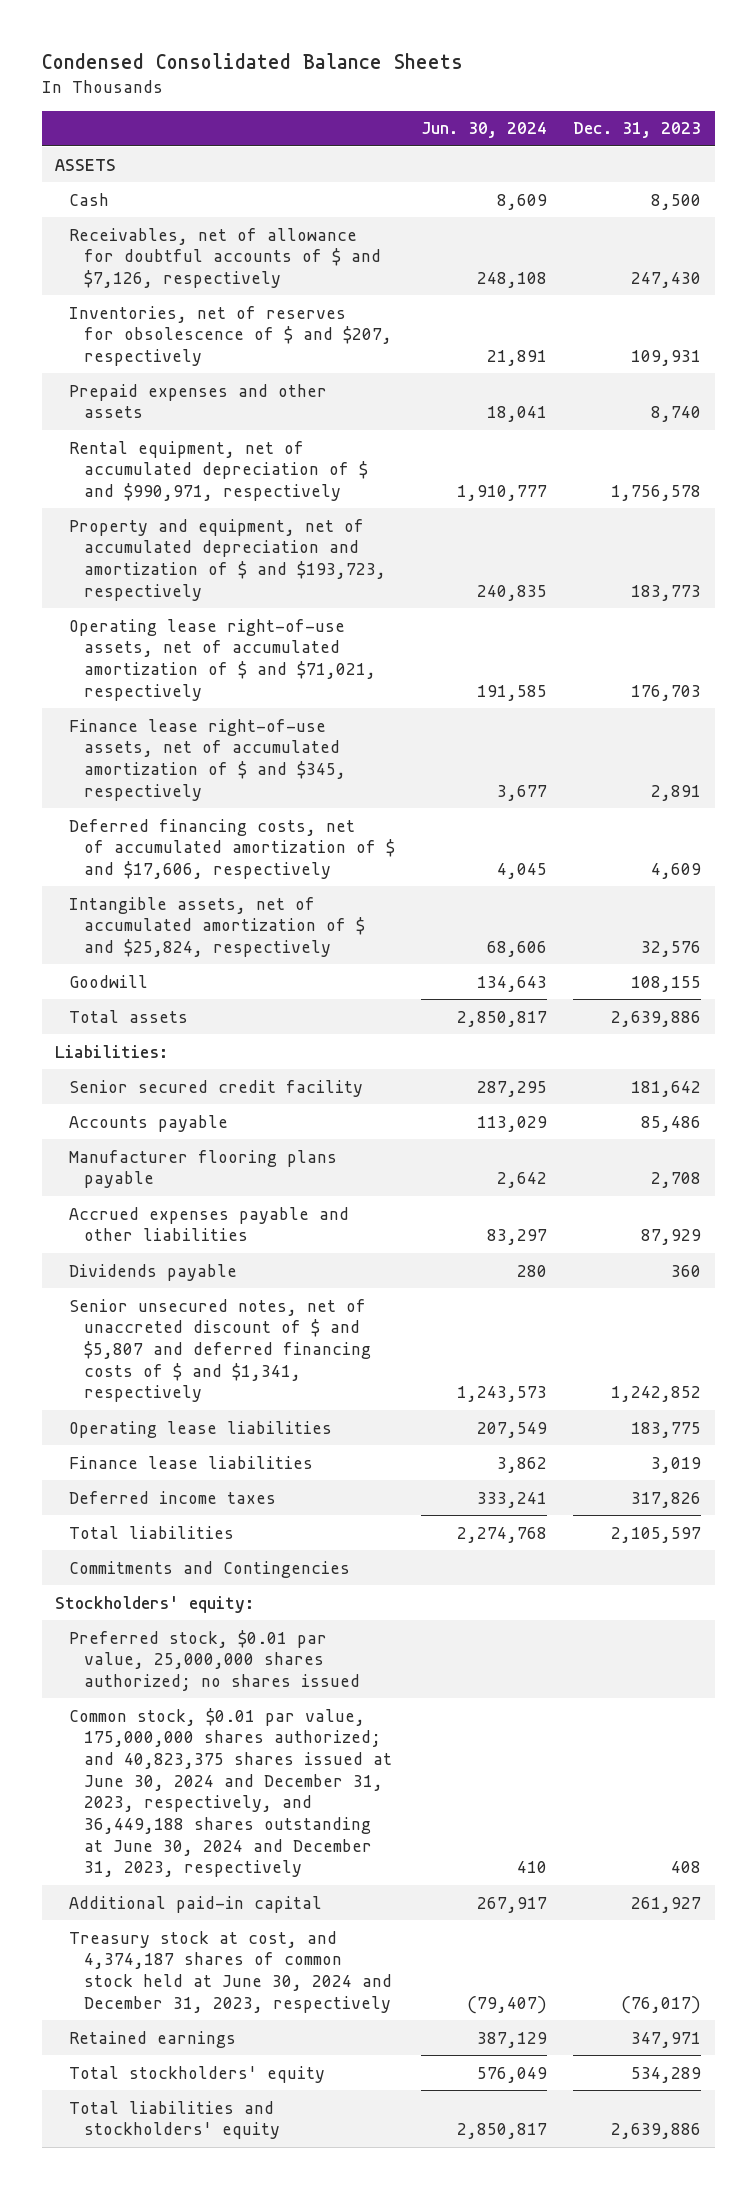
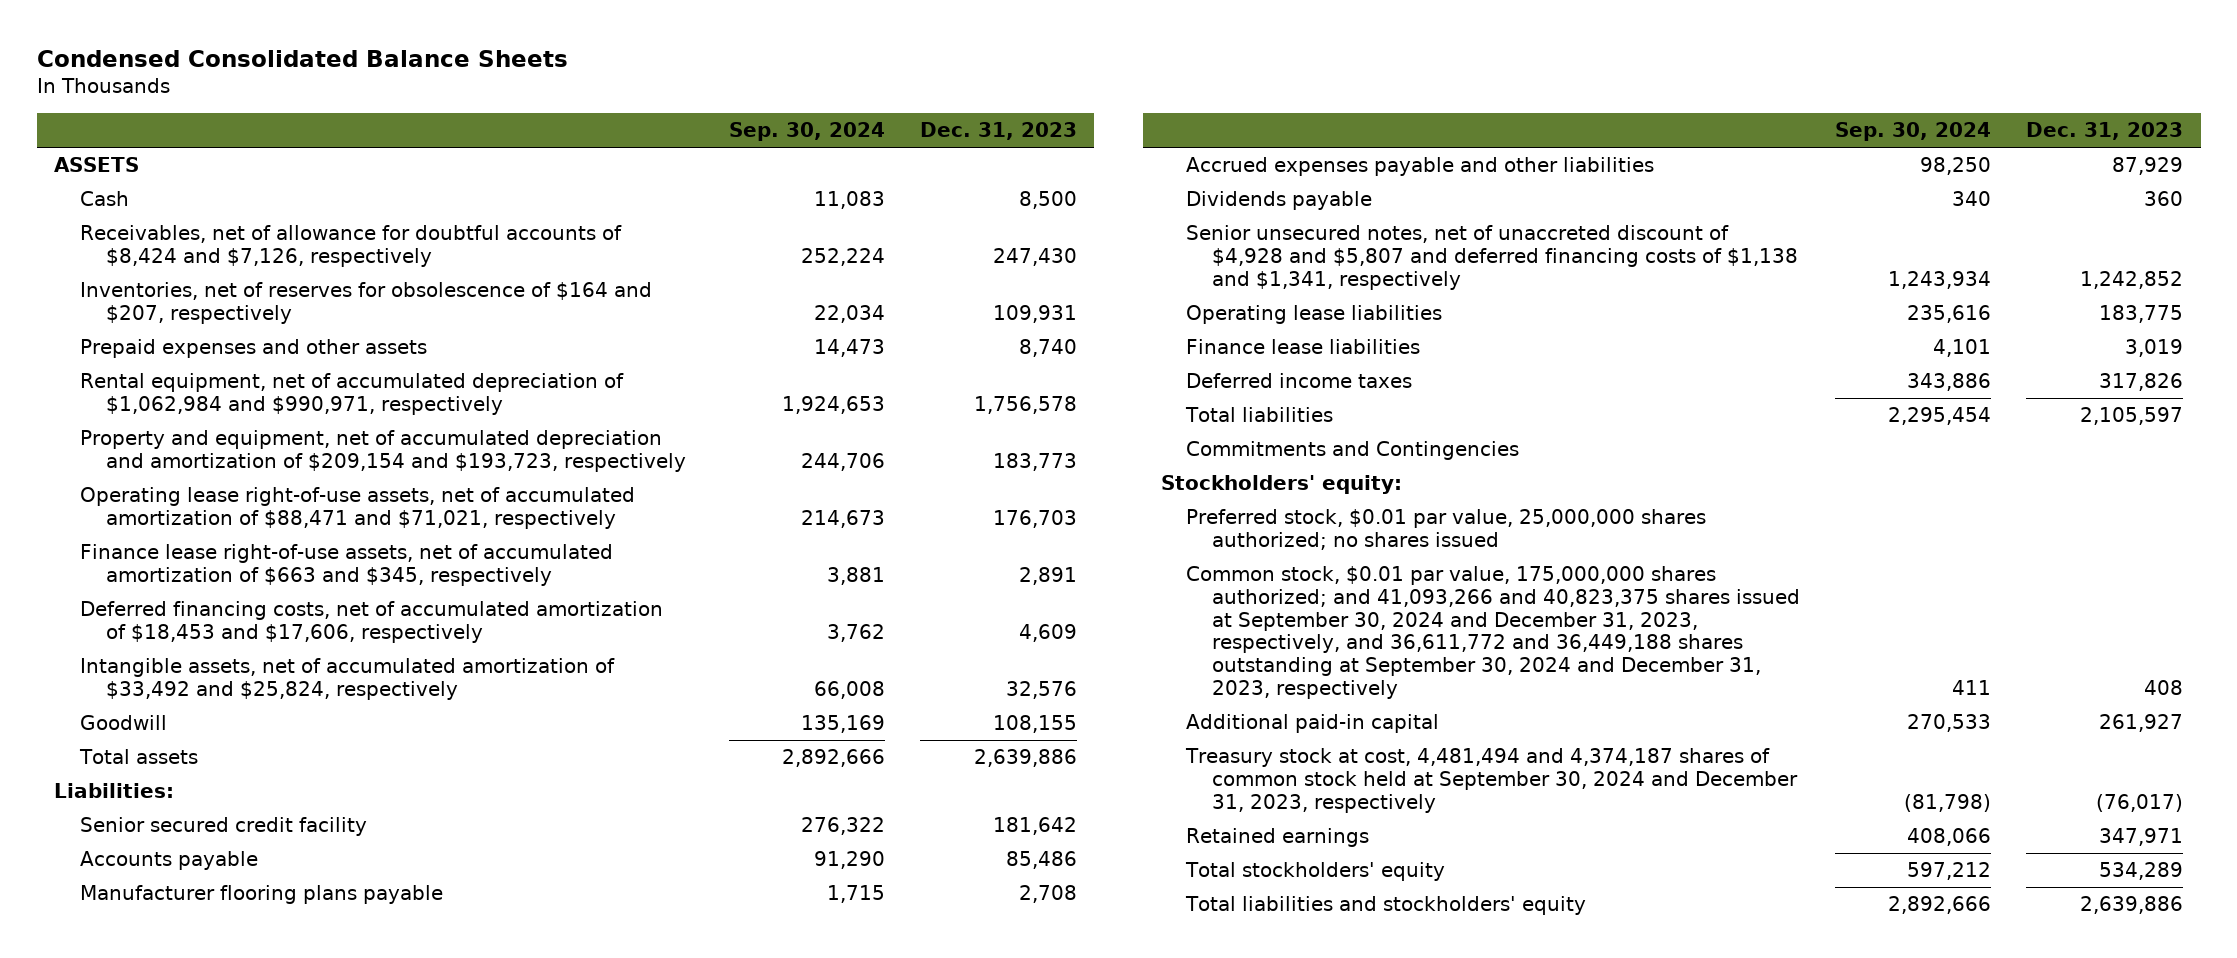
- | Jun. 30, 2024 | Dec. 31, 2023
+ | Sep. 30, 2024 | Dec. 31, 2023
- Receivables, net of allowance for doubtful accounts of $ and $7,126, respectively | 248,108 | 247,430
- Inventories, net of reserves for obsolescence of $ and $207, respectively | 21,891 | 109,931
+ Receivables, net of allowance for doubtful accounts of $8,424 and $7,126, respectively | 252,224 | 247,430
+ Inventories, net of reserves for obsolescence of $164 and $207, respectively | 22,034 | 109,931
- Rental equipment, net of accumulated depreciation of $ and $990,971, respectively | 1,910,777 | 1,756,578
- Property and equipment, net of accumulated depreciation and amortization of $ and $193,723, respectively | 240,835 | 183,773
- Operating lease right-of-use assets, net of accumulated amortization of $ and $71,021, respectively | 191,585 | 176,703
- Finance lease right-of-use assets, net of accumulated amortization of $ and $345, respectively | 3,677 | 2,891
- Deferred financing costs, net of accumulated amortization of $ and $17,606, respectively | 4,045 | 4,609
- Intangible assets, net of accumulated amortization of $ and $25,824, respectively | 68,606 | 32,576
+ Rental equipment, net of accumulated depreciation of $1,062,984 and $990,971, respectively | 1,924,653 | 1,756,578
+ Property and equipment, net of accumulated depreciation and amortization of $209,154 and $193,723, respectively | 244,706 | 183,773
+ Operating lease right-of-use assets, net of accumulated amortization of $88,471 and $71,021, respectively | 214,673 | 176,703
+ Finance lease right-of-use assets, net of accumulated amortization of $663 and $345, respectively | 3,881 | 2,891
+ Deferred financing costs, net of accumulated amortization of $18,453 and $17,606, respectively | 3,762 | 4,609
+ Intangible assets, net of accumulated amortization of $33,492 and $25,824, respectively | 66,008 | 32,576
- Senior unsecured notes, net of unaccreted discount of $ and $5,807 and deferred financing costs of $ and $1,341, respectively | 1,243,573 | 1,242,852
+ Senior unsecured notes, net of unaccreted discount of $4,928 and $5,807 and deferred financing costs of $1,138 and $1,341, respectively | 1,243,934 | 1,242,852
- Common stock, $0.01 par value, 175,000,000 shares authorized; and 40,823,375 shares issued at June 30, 2024 and December 31, 2023, respectively, and 36,449,188 shares outstanding at June 30, 2024 and December 31, 2023, respectively | 410 | 408
+ Common stock, $0.01 par value, 175,000,000 shares authorized; and 41,093,266 and 40,823,375 shares issued at September 30, 2024 and December 31, 2023, respectively, and 36,611,772 and 36,449,188 shares outstanding at September 30, 2024 and December 31, 2023, respectively | 411 | 408
- Treasury stock at cost, and 4,374,187 shares of common stock held at June 30, 2024 and December 31, 2023, respectively | (79,407) | (76,017)
+ Treasury stock at cost, 4,481,494 and 4,374,187 shares of common stock held at September 30, 2024 and December 31, 2023, respectively | (81,798) | (76,017)

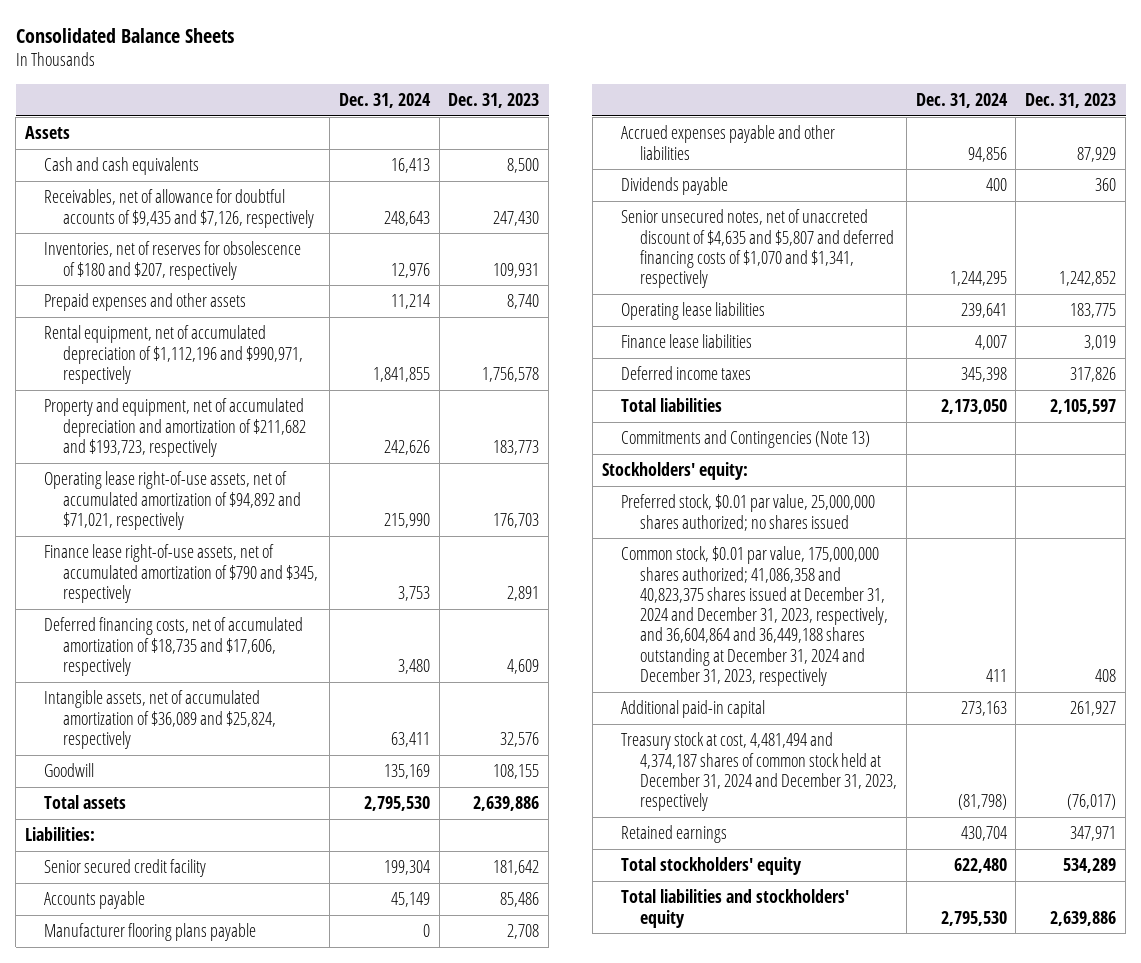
- Condensed Consolidated Balance Sheets
+ Consolidated Balance Sheets
- | Sep. 30, 2024 | Dec. 31, 2023
+ | Dec. 31, 2024 | Dec. 31, 2023
- ASSETS
- Cash | 11,083 | 8,500
- Receivables, net of allowance for doubtful accounts of $8,424 and $7,126, respectively | 252,224 | 247,430
- Inventories, net of reserves for obsolescence of $164 and $207, respectively | 22,034 | 109,931
+ Assets
+ Cash and cash equivalents | 16,413 | 8,500
+ Receivables, net of allowance for doubtful accounts of $9,435 and $7,126, respectively | 248,643 | 247,430
+ Inventories, net of reserves for obsolescence of $180 and $207, respectively | 12,976 | 109,931
- Rental equipment, net of accumulated depreciation of $1,062,984 and $990,971, respectively | 1,924,653 | 1,756,578
- Property and equipment, net of accumulated depreciation and amortization of $209,154 and $193,723, respectively | 244,706 | 183,773
- Operating lease right-of-use assets, net of accumulated amortization of $88,471 and $71,021, respectively | 214,673 | 176,703
- Finance lease right-of-use assets, net of accumulated amortization of $663 and $345, respectively | 3,881 | 2,891
- Deferred financing costs, net of accumulated amortization of $18,453 and $17,606, respectively | 3,762 | 4,609
- Intangible assets, net of accumulated amortization of $33,492 and $25,824, respectively | 66,008 | 32,576
+ Rental equipment, net of accumulated depreciation of $1,112,196 and $990,971, respectively | 1,841,855 | 1,756,578
+ Property and equipment, net of accumulated depreciation and amortization of $211,682 and $193,723, respectively | 242,626 | 183,773
+ Operating lease right-of-use assets, net of accumulated amortization of $94,892 and $71,021, respectively | 215,990 | 176,703
+ Finance lease right-of-use assets, net of accumulated amortization of $790 and $345, respectively | 3,753 | 2,891
+ Deferred financing costs, net of accumulated amortization of $18,735 and $17,606, respectively | 3,480 | 4,609
+ Intangible assets, net of accumulated amortization of $36,089 and $25,824, respectively | 63,411 | 32,576
- Senior unsecured notes, net of unaccreted discount of $4,928 and $5,807 and deferred financing costs of $1,138 and $1,341, respectively | 1,243,934 | 1,242,852
+ Senior unsecured notes, net of unaccreted discount of $4,635 and $5,807 and deferred financing costs of $1,070 and $1,341, respectively | 1,244,295 | 1,242,852
- Commitments and Contingencies
+ Commitments and Contingencies (Note 13)
- Common stock, $0.01 par value, 175,000,000 shares authorized; and 41,093,266 and 40,823,375 shares issued at September 30, 2024 and December 31, 2023, respectively, and 36,611,772 and 36,449,188 shares outstanding at September 30, 2024 and December 31, 2023, respectively | 411 | 408
+ Common stock, $0.01 par value, 175,000,000 shares authorized; 41,086,358 and 40,823,375 shares issued at December 31, 2024 and December 31, 2023, respectively, and 36,604,864 and 36,449,188 shares outstanding at December 31, 2024 and December 31, 2023, respectively | 411 | 408
- Treasury stock at cost, 4,481,494 and 4,374,187 shares of common stock held at September 30, 2024 and December 31, 2023, respectively | (81,798) | (76,017)
+ Treasury stock at cost, 4,481,494 and 4,374,187 shares of common stock held at December 31, 2024 and December 31, 2023, respectively | (81,798) | (76,017)

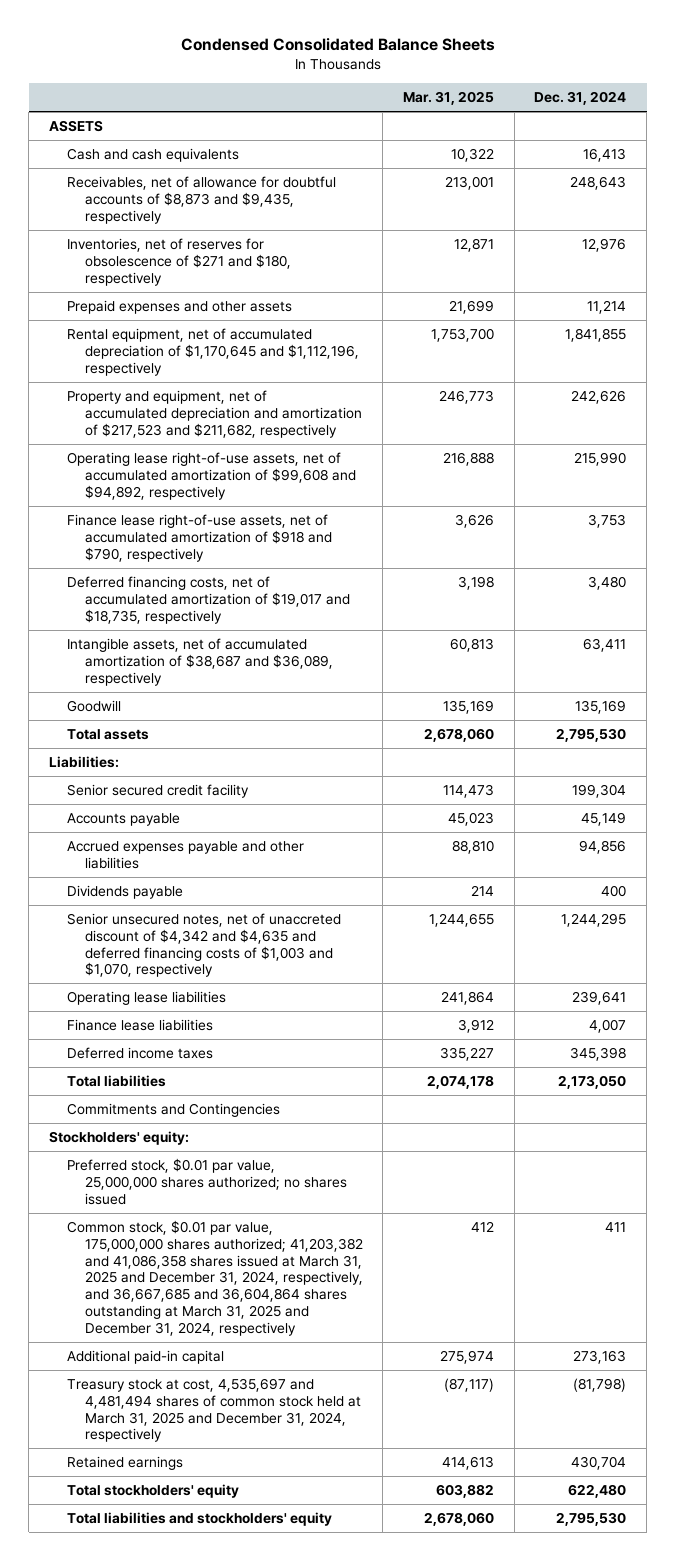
- Consolidated Balance Sheets
+ Condensed Consolidated Balance Sheets
- | Dec. 31, 2024 | Dec. 31, 2023
+ | Mar. 31, 2025 | Dec. 31, 2024
- Assets
+ ASSETS
- Receivables, net of allowance for doubtful accounts of $9,435 and $7,126, respectively | 248,643 | 247,430
- Inventories, net of reserves for obsolescence of $180 and $207, respectively | 12,976 | 109,931
+ Receivables, net of allowance for doubtful accounts of $8,873 and $9,435, respectively | 213,001 | 248,643
+ Inventories, net of reserves for obsolescence of $271 and $180, respectively | 12,871 | 12,976
- Rental equipment, net of accumulated depreciation of $1,112,196 and $990,971, respectively | 1,841,855 | 1,756,578
- Property and equipment, net of accumulated depreciation and amortization of $211,682 and $193,723, respectively | 242,626 | 183,773
- Operating lease right-of-use assets, net of accumulated amortization of $94,892 and $71,021, respectively | 215,990 | 176,703
- Finance lease right-of-use assets, net of accumulated amortization of $790 and $345, respectively | 3,753 | 2,891
- Deferred financing costs, net of accumulated amortization of $18,735 and $17,606, respectively | 3,480 | 4,609
- Intangible assets, net of accumulated amortization of $36,089 and $25,824, respectively | 63,411 | 32,576
+ Rental equipment, net of accumulated depreciation of $1,170,645 and $1,112,196, respectively | 1,753,700 | 1,841,855
+ Property and equipment, net of accumulated depreciation and amortization of $217,523 and $211,682, respectively | 246,773 | 242,626
+ Operating lease right-of-use assets, net of accumulated amortization of $99,608 and $94,892, respectively | 216,888 | 215,990
+ Finance lease right-of-use assets, net of accumulated amortization of $918 and $790, respectively | 3,626 | 3,753
+ Deferred financing costs, net of accumulated amortization of $19,017 and $18,735, respectively | 3,198 | 3,480
+ Intangible assets, net of accumulated amortization of $38,687 and $36,089, respectively | 60,813 | 63,411
- Manufacturer flooring plans payable | 0 | 2,708
- Senior unsecured notes, net of unaccreted discount of $4,635 and $5,807 and deferred financing costs of $1,070 and $1,341, respectively | 1,244,295 | 1,242,852
+ Senior unsecured notes, net of unaccreted discount of $4,342 and $4,635 and deferred financing costs of $1,003 and $1,070, respectively | 1,244,655 | 1,244,295
- Commitments and Contingencies (Note 13)
+ Commitments and Contingencies
- Common stock, $0.01 par value, 175,000,000 shares authorized; 41,086,358 and 40,823,375 shares issued at December 31, 2024 and December 31, 2023, respectively, and 36,604,864 and 36,449,188 shares outstanding at December 31, 2024 and December 31, 2023, respectively | 411 | 408
+ Common stock, $0.01 par value, 175,000,000 shares authorized; 41,203,382 and 41,086,358 shares issued at March 31, 2025 and December 31, 2024, respectively, and 36,667,685 and 36,604,864 shares outstanding at March 31, 2025 and December 31, 2024, respectively | 412 | 411
- Treasury stock at cost, 4,481,494 and 4,374,187 shares of common stock held at December 31, 2024 and December 31, 2023, respectively | (81,798) | (76,017)
+ Treasury stock at cost, 4,535,697 and 4,481,494 shares of common stock held at March 31, 2025 and December 31, 2024, respectively | (87,117) | (81,798)

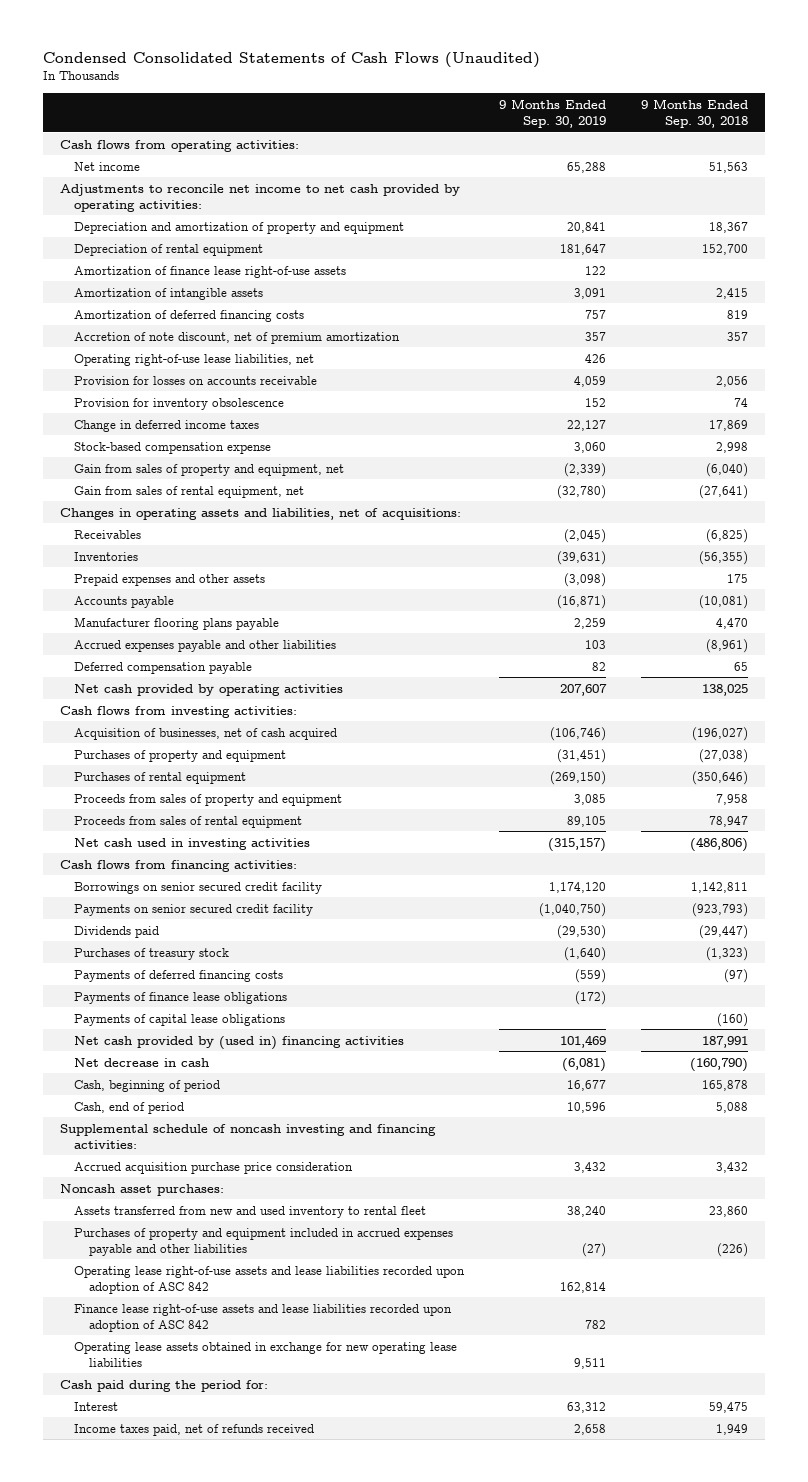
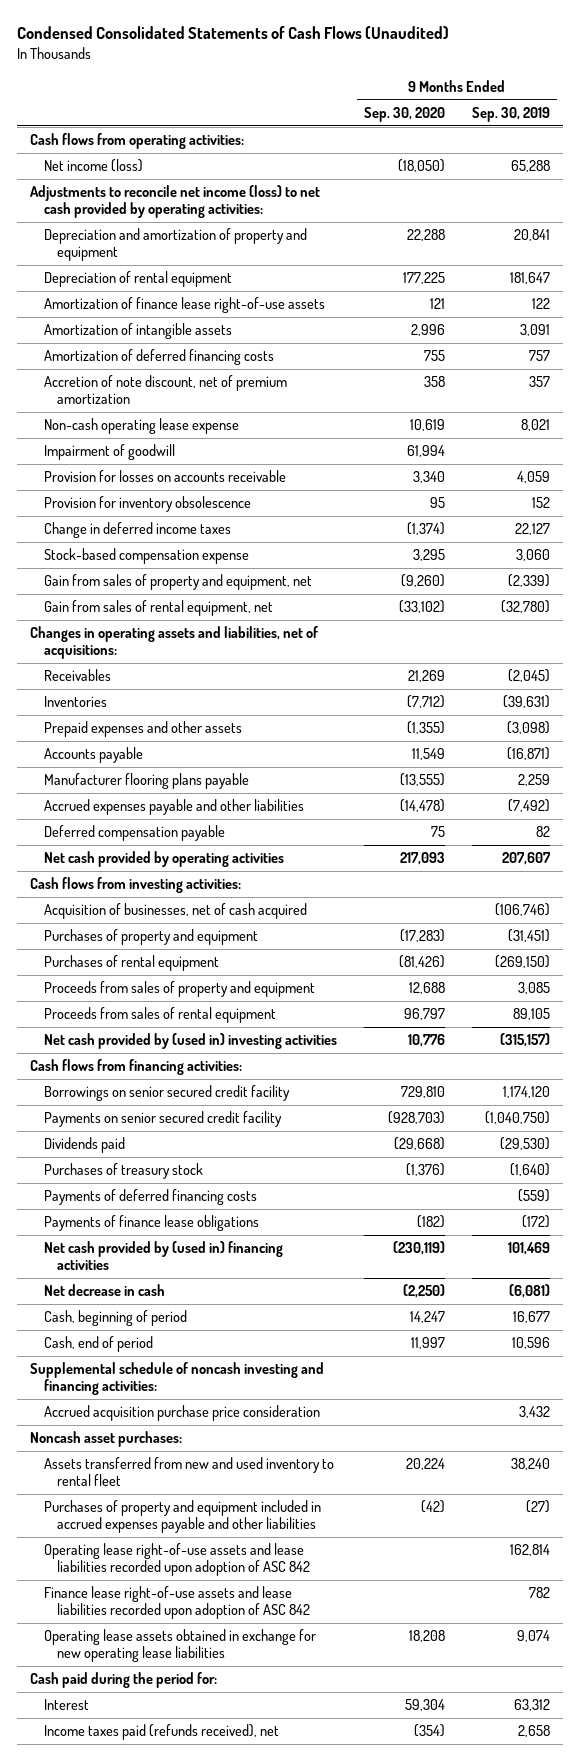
- | 9 Months Ended Sep. 30, 2019 | 9 Months Ended Sep. 30, 2018
+ | 9 Months Ended Sep. 30, 2020 | 9 Months Ended Sep. 30, 2019
- Net income | 65,288 | 51,563
- Adjustments to reconcile net income to net cash provided by operating activities:
+ Net income (loss) | (18,050) | 65,288
+ Adjustments to reconcile net income (loss) to net cash provided by operating activities:
- Operating right-of-use lease liabilities, net | 426 |
+ Non-cash operating lease expense | 10,619 | 8,021
+ Impairment of goodwill | 61,994 |
- Accrued expenses payable and other liabilities | 103 | (8,961)
+ Accrued expenses payable and other liabilities | (14,478) | (7,492)
- Net cash used in investing activities | (315,157) | (486,806)
+ Net cash provided by (used in) investing activities | 10,776 | (315,157)
- Payments of capital lease obligations | | (160)
- Operating lease assets obtained in exchange for new operating lease liabilities | 9,511 |
+ Operating lease assets obtained in exchange for new operating lease liabilities | 18,208 | 9,074
- Income taxes paid, net of refunds received | 2,658 | 1,949
+ Income taxes paid (refunds received), net | (354) | 2,658

